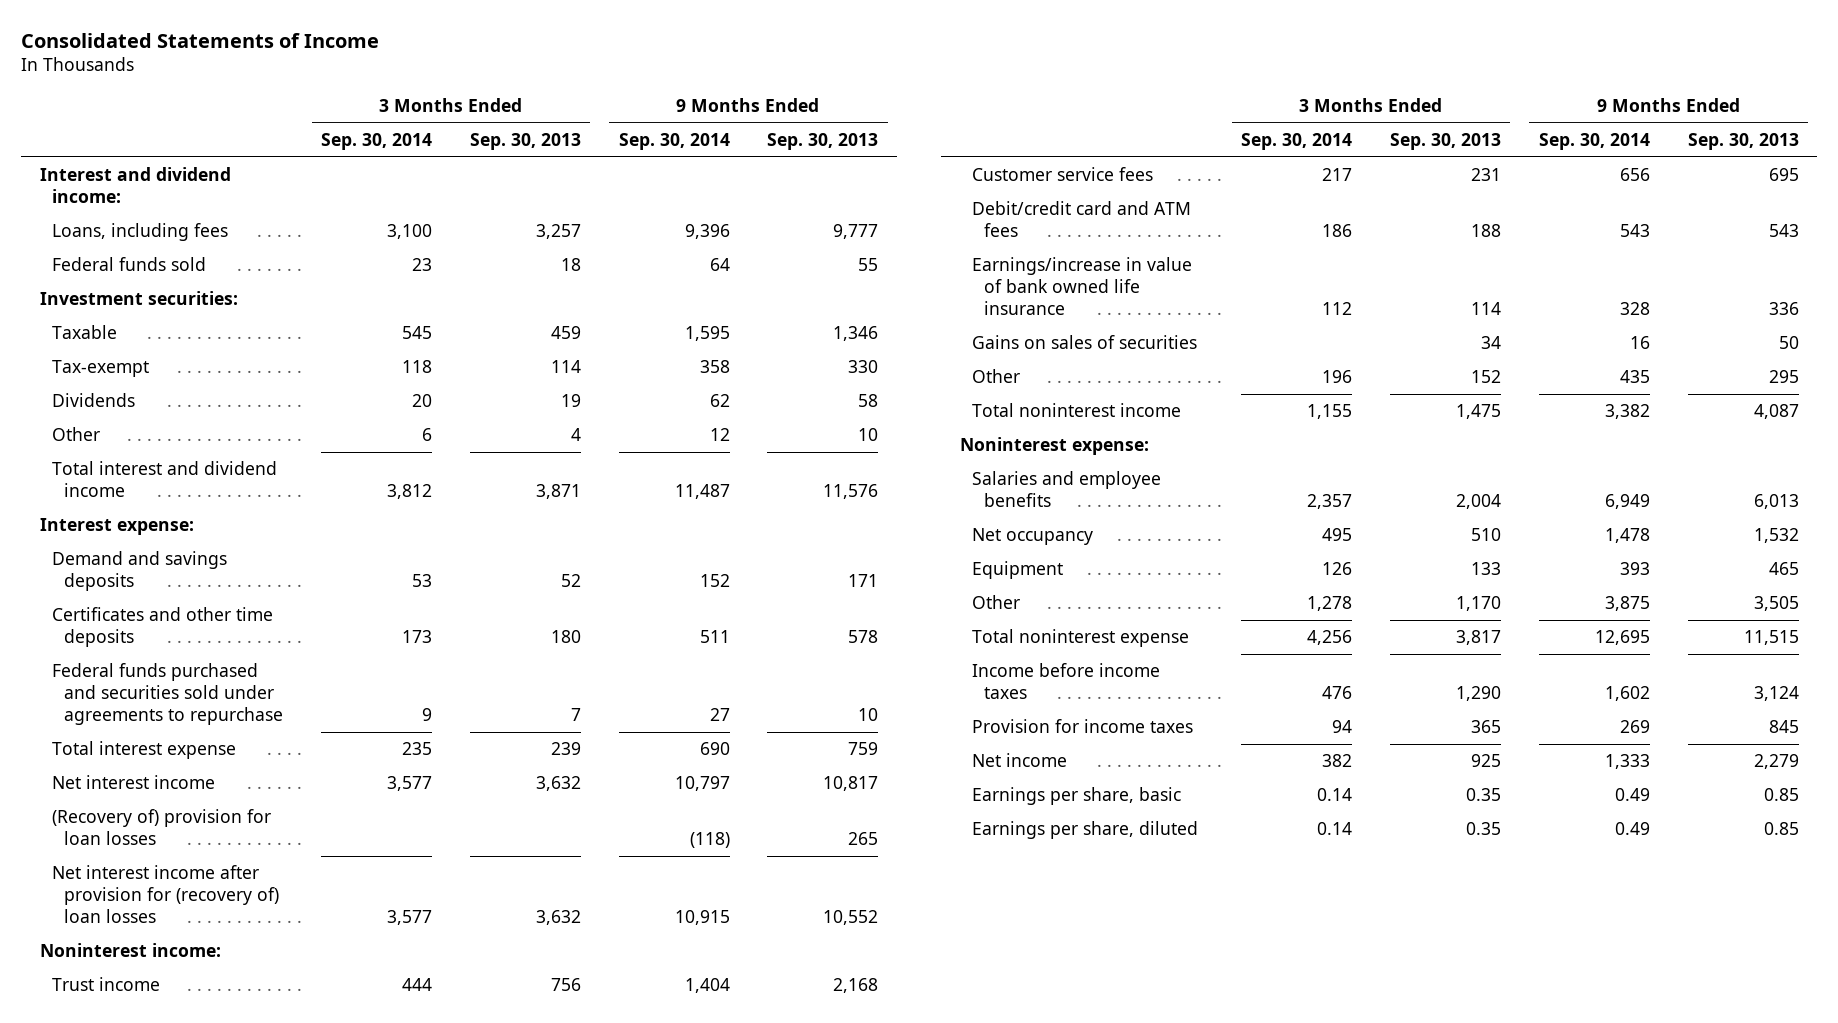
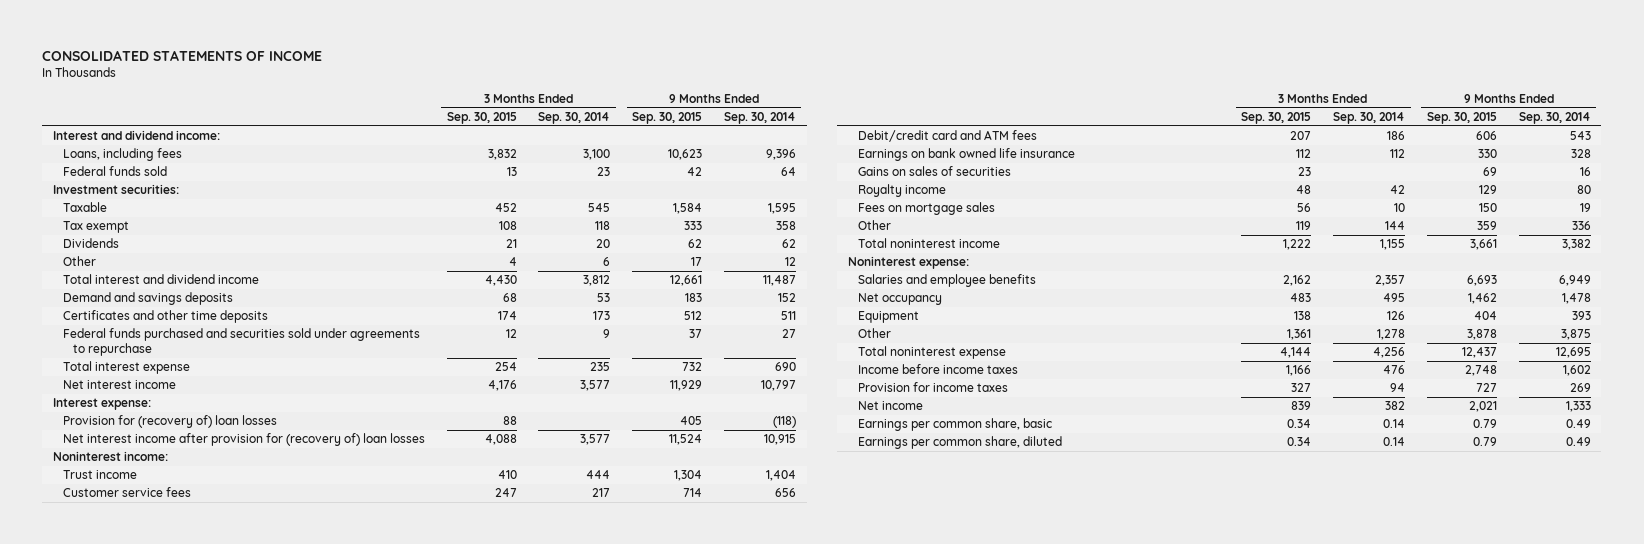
- Consolidated Statements of Income
+ CONSOLIDATED STATEMENTS OF INCOME
- | 3 Months Ended Sep. 30, 2014 | 3 Months Ended Sep. 30, 2013 | 9 Months Ended Sep. 30, 2014 | 9 Months Ended Sep. 30, 2013
+ | 3 Months Ended Sep. 30, 2015 | 3 Months Ended Sep. 30, 2014 | 9 Months Ended Sep. 30, 2015 | 9 Months Ended Sep. 30, 2014
- Tax-exempt | 118 | 114 | 358 | 330
+ Tax exempt | 108 | 118 | 333 | 358
- (Recovery of) provision for loan losses | | | (118) | 265
moved down: Interest expense:
+ Provision for (recovery of) loan losses | 88 | | 405 | (118)
- Earnings/increase in value of bank owned life insurance | 112 | 114 | 328 | 336
+ Earnings on bank owned life insurance | 112 | 112 | 330 | 328
- Other | 196 | 152 | 435 | 295
+ Royalty income | 48 | 42 | 129 | 80
+ Fees on mortgage sales | 56 | 10 | 150 | 19
+ Other | 119 | 144 | 359 | 336
- Earnings per share, basic | 0.14 | 0.35 | 0.49 | 0.85
- Earnings per share, diluted | 0.14 | 0.35 | 0.49 | 0.85
+ Earnings per common share, basic | 0.34 | 0.14 | 0.79 | 0.49
+ Earnings per common share, diluted | 0.34 | 0.14 | 0.79 | 0.49

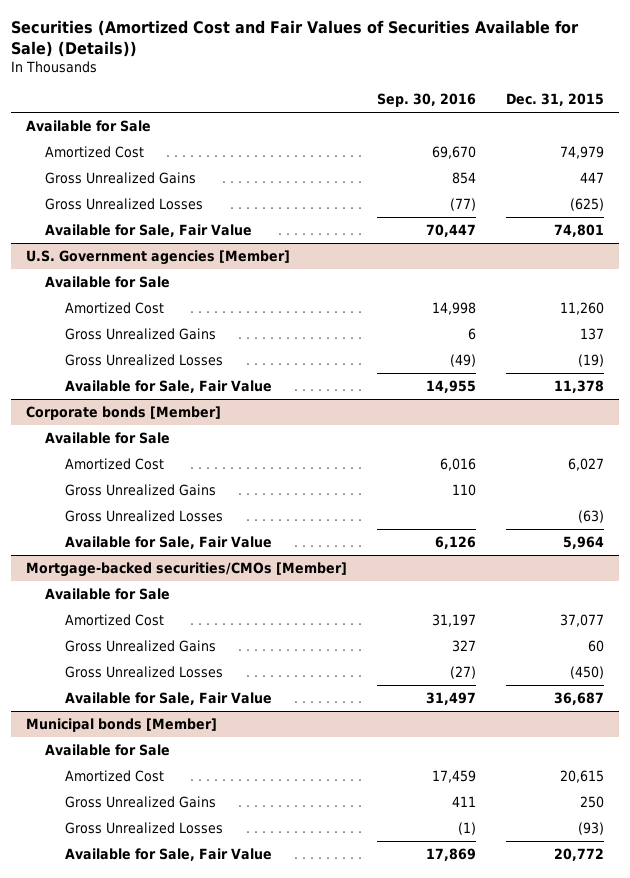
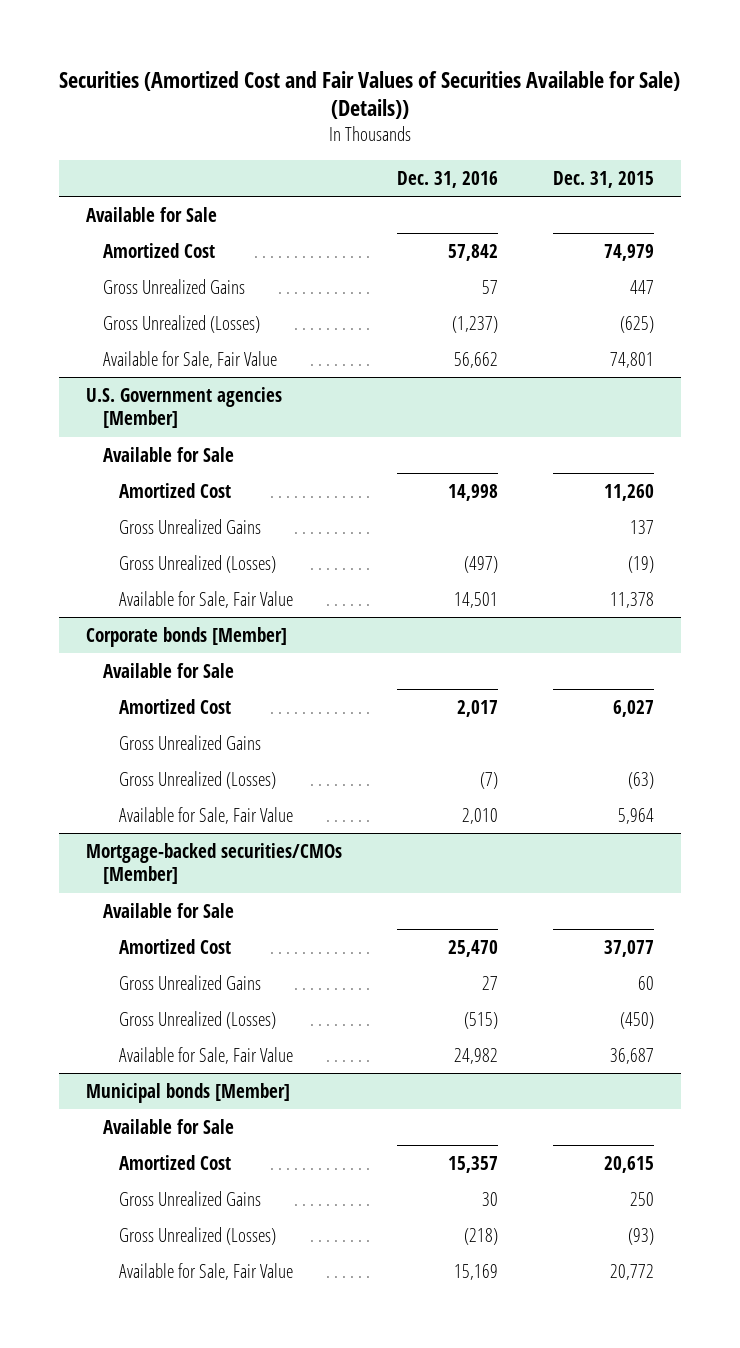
- | Sep. 30, 2016 | Dec. 31, 2015
+ | Dec. 31, 2016 | Dec. 31, 2015
- Gross Unrealized Losses | (77) | (625)
+ Gross Unrealized (Losses) | (1,237) | (625)
@ U.S. Government agencies [Member]
- Gross Unrealized Losses | (49) | (19)
+ Gross Unrealized (Losses) | (497) | (19)
@ Corporate bonds [Member]
- Gross Unrealized Losses | | (63)
+ Gross Unrealized (Losses) | (7) | (63)
@ Mortgage-backed securities/CMOs [Member]
- Gross Unrealized Losses | (27) | (450)
+ Gross Unrealized (Losses) | (515) | (450)
@ Municipal bonds [Member]
- Gross Unrealized Losses | (1) | (93)
+ Gross Unrealized (Losses) | (218) | (93)

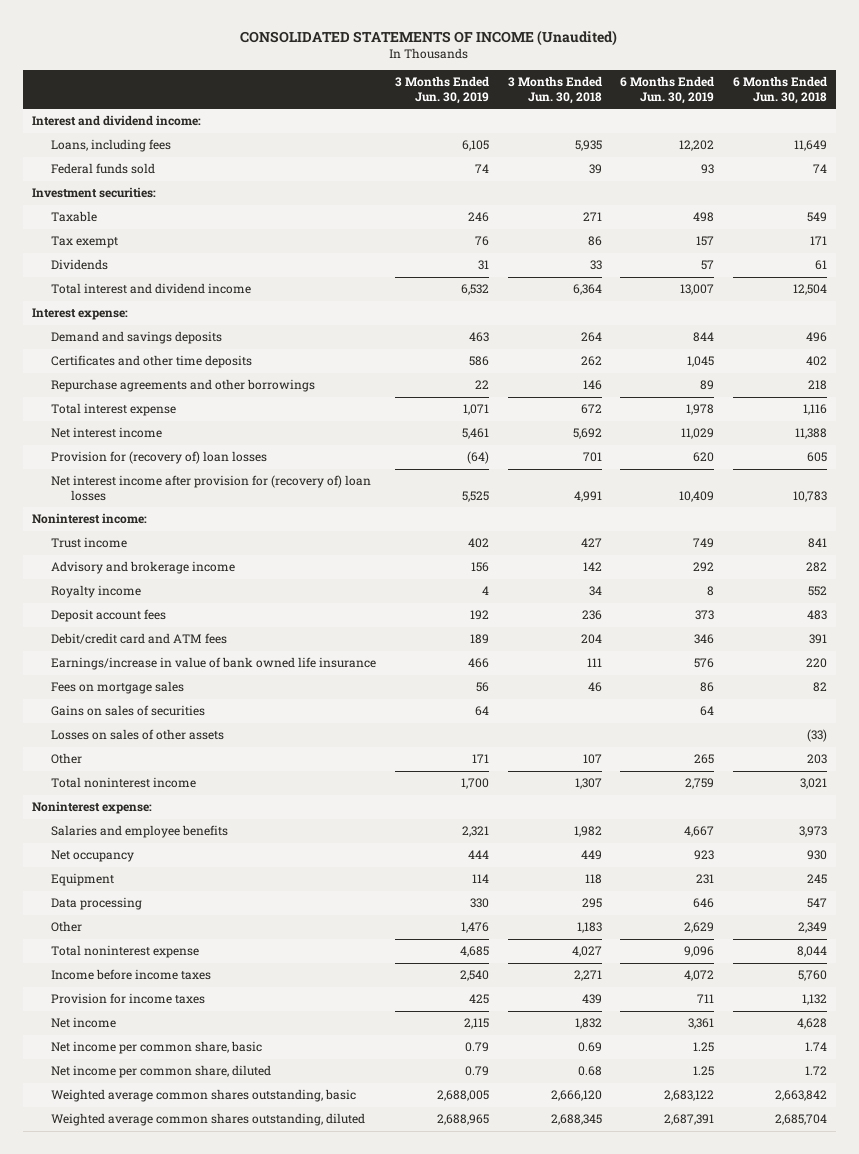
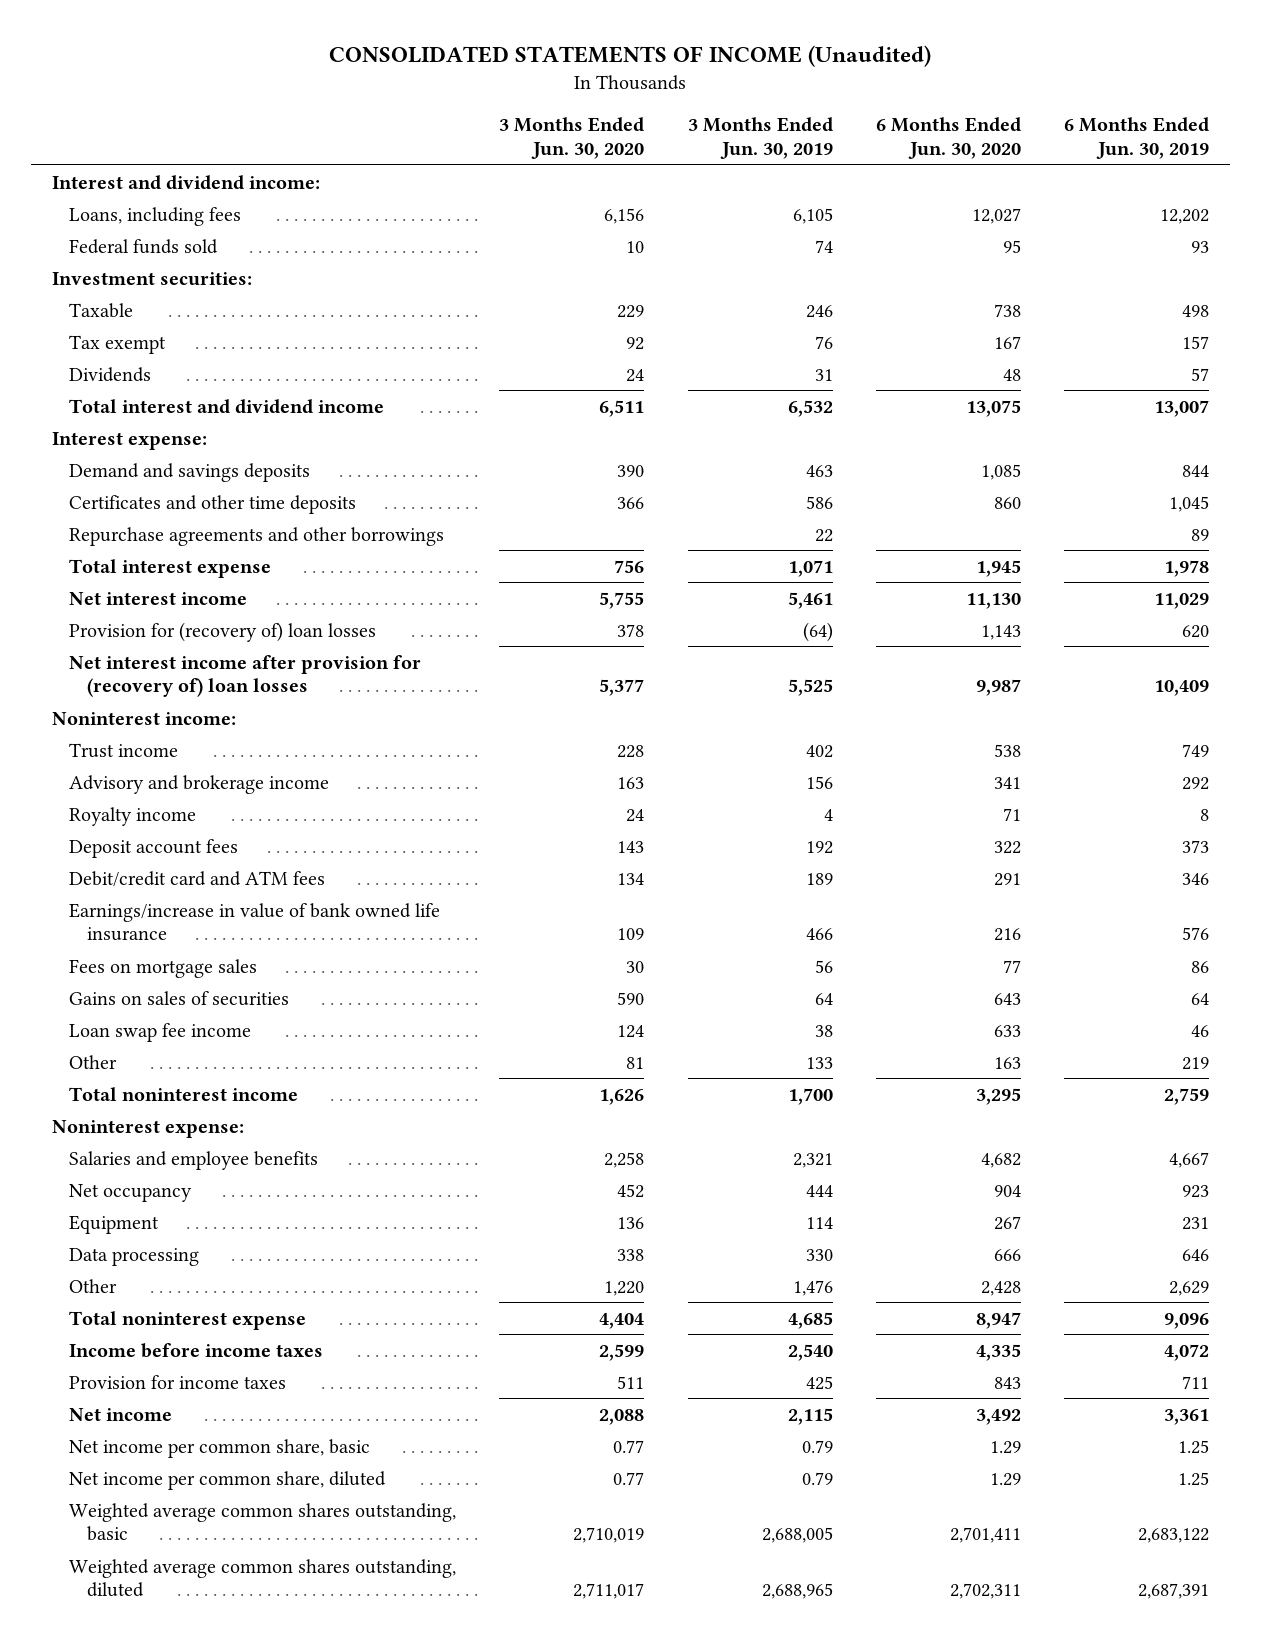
- | 3 Months Ended Jun. 30, 2019 | 3 Months Ended Jun. 30, 2018 | 6 Months Ended Jun. 30, 2019 | 6 Months Ended Jun. 30, 2018
+ | 3 Months Ended Jun. 30, 2020 | 3 Months Ended Jun. 30, 2019 | 6 Months Ended Jun. 30, 2020 | 6 Months Ended Jun. 30, 2019
- Losses on sales of other assets | | | | (33)
- Other | 171 | 107 | 265 | 203
+ Loan swap fee income | 124 | 38 | 633 | 46
+ Other | 81 | 133 | 163 | 219

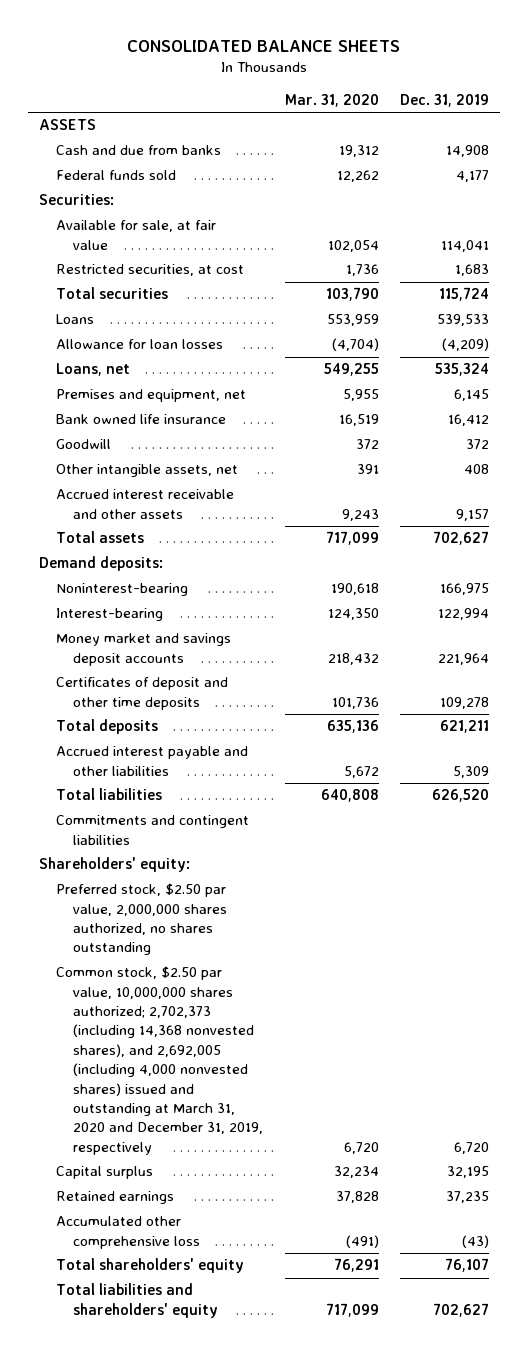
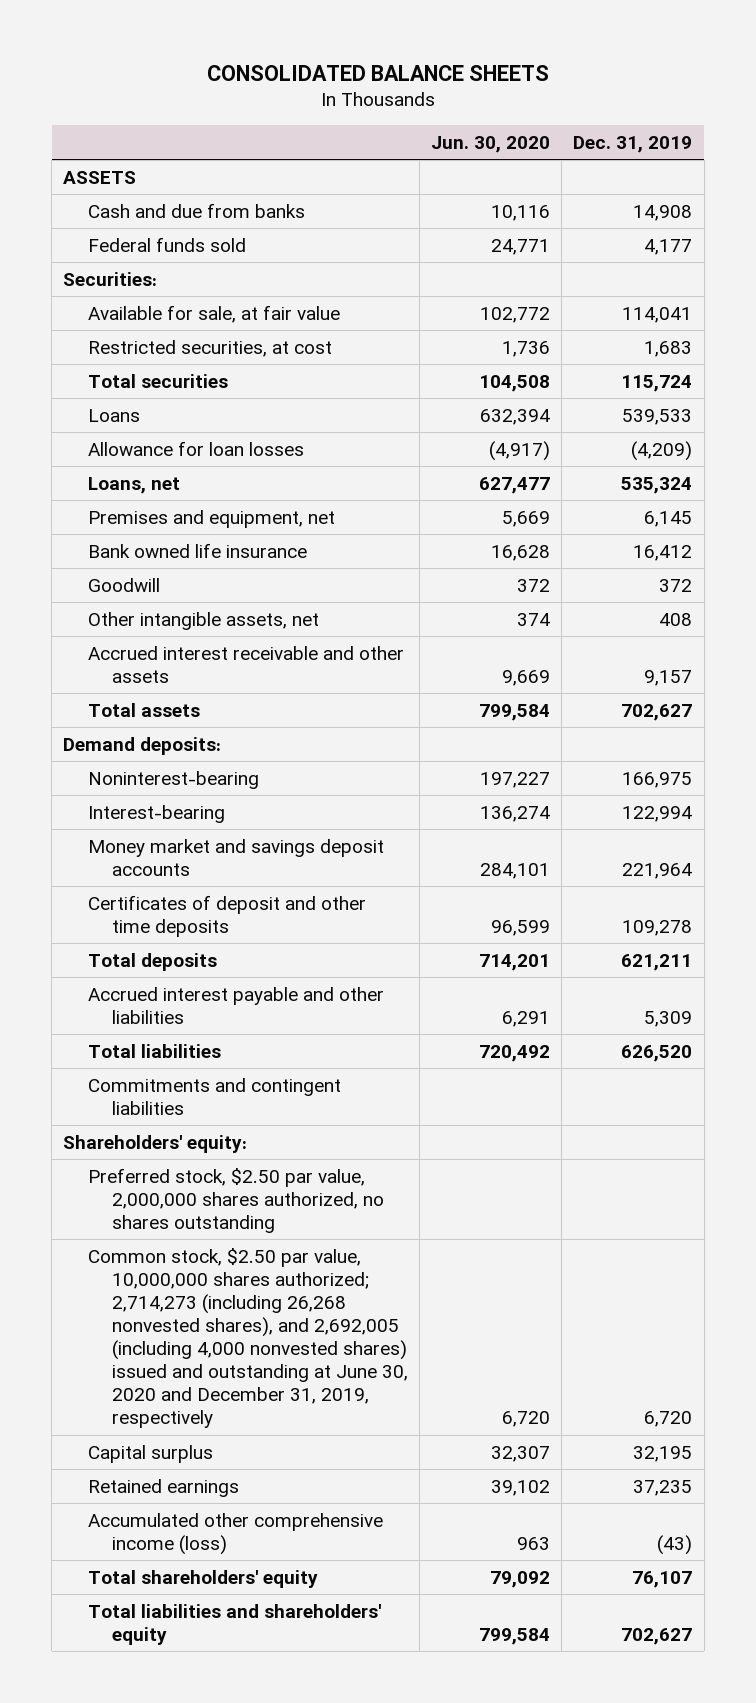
- | Mar. 31, 2020 | Dec. 31, 2019
+ | Jun. 30, 2020 | Dec. 31, 2019
- Common stock, $2.50 par value, 10,000,000 shares authorized; 2,702,373 (including 14,368 nonvested shares), and 2,692,005 (including 4,000 nonvested shares) issued and outstanding at March 31, 2020 and December 31, 2019, respectively | 6,720 | 6,720
+ Common stock, $2.50 par value, 10,000,000 shares authorized; 2,714,273 (including 26,268 nonvested shares), and 2,692,005 (including 4,000 nonvested shares) issued and outstanding at June 30, 2020 and December 31, 2019, respectively | 6,720 | 6,720
- Accumulated other comprehensive loss | (491) | (43)
+ Accumulated other comprehensive income (loss) | 963 | (43)

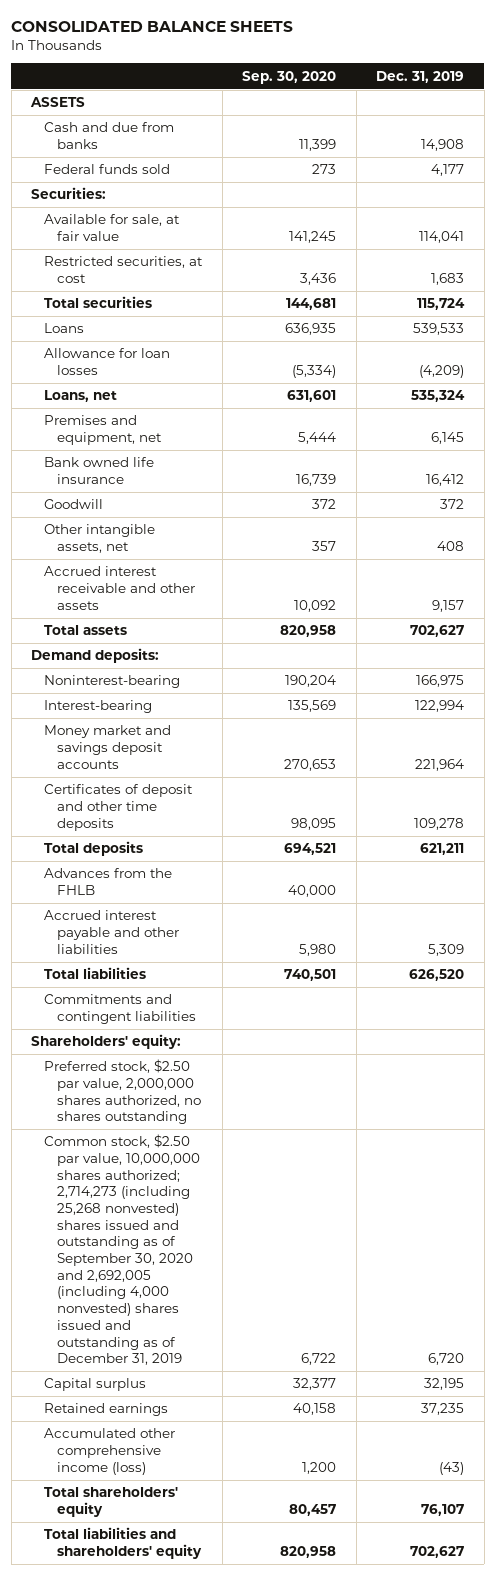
- | Jun. 30, 2020 | Dec. 31, 2019
+ | Sep. 30, 2020 | Dec. 31, 2019
+ Advances from the FHLB | 40,000 |
- Common stock, $2.50 par value, 10,000,000 shares authorized; 2,714,273 (including 26,268 nonvested shares), and 2,692,005 (including 4,000 nonvested shares) issued and outstanding at June 30, 2020 and December 31, 2019, respectively | 6,720 | 6,720
+ Common stock, $2.50 par value, 10,000,000 shares authorized; 2,714,273 (including 25,268 nonvested) shares issued and outstanding as of September 30, 2020 and 2,692,005 (including 4,000 nonvested) shares issued and outstanding as of December 31, 2019 | 6,722 | 6,720

